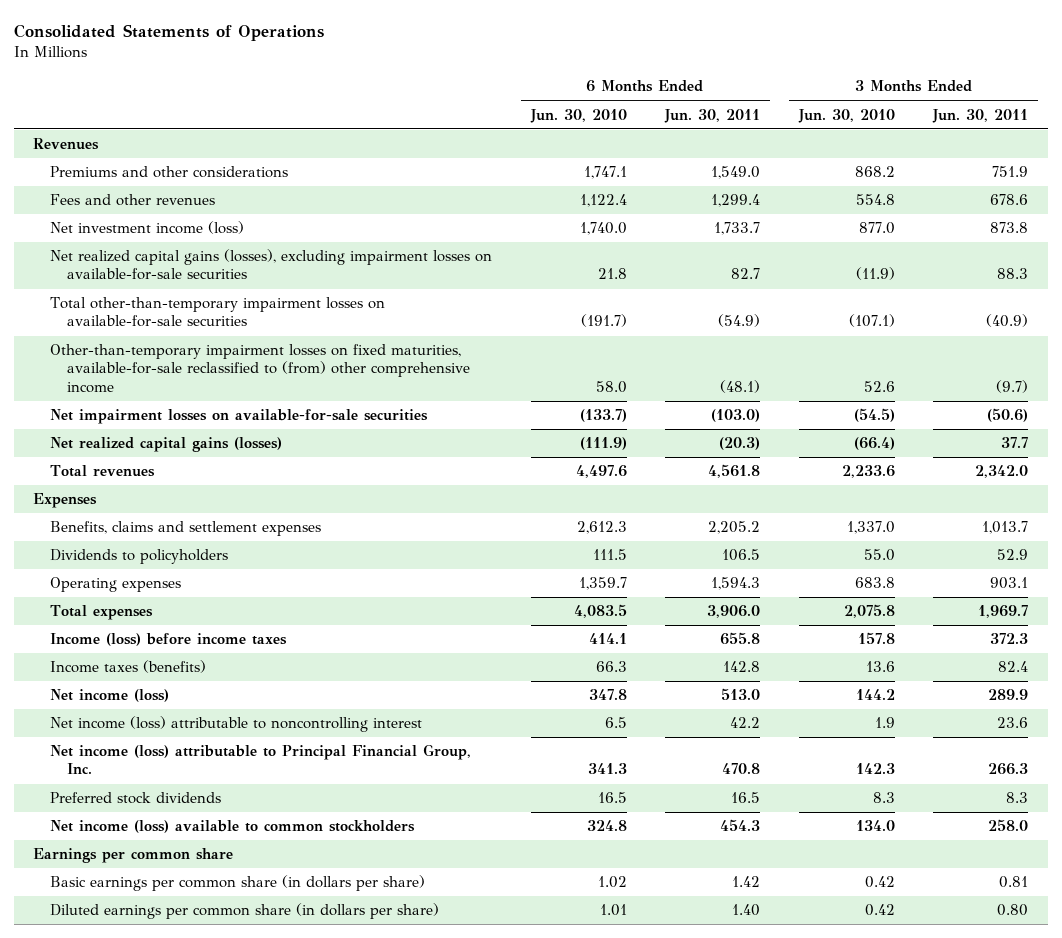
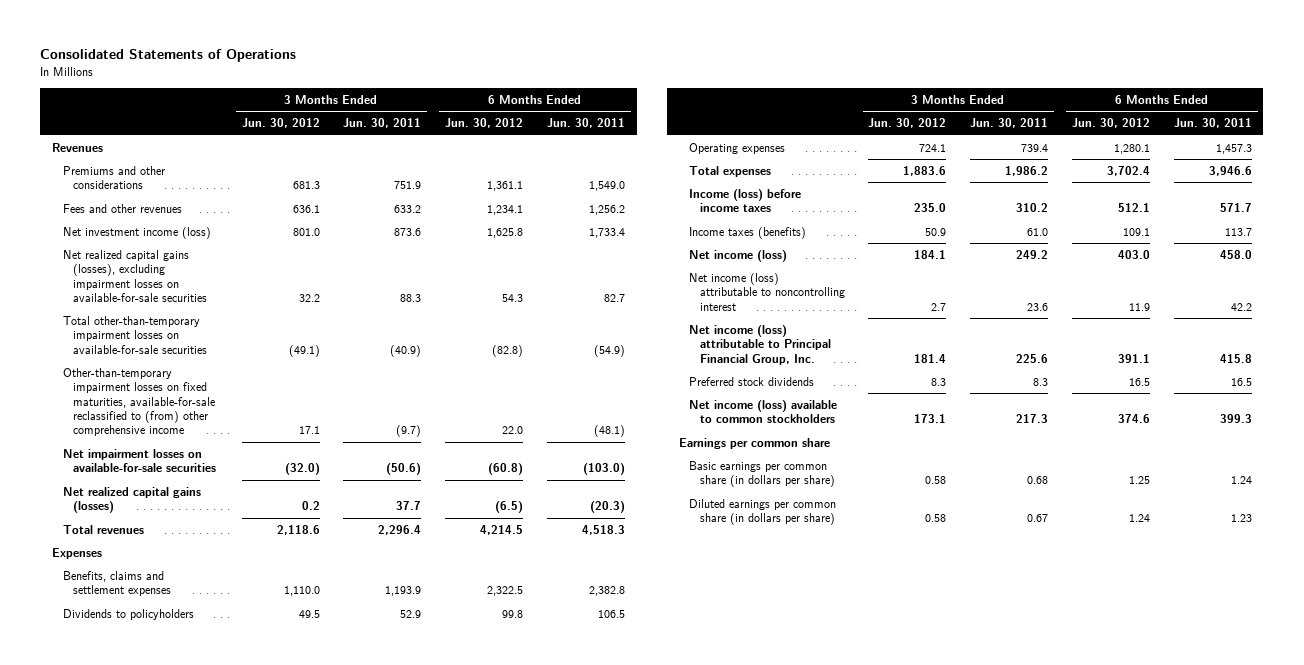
- | 6 Months Ended Jun. 30, 2010 | 6 Months Ended Jun. 30, 2011 | 3 Months Ended Jun. 30, 2010 | 3 Months Ended Jun. 30, 2011
+ | 3 Months Ended Jun. 30, 2012 | 3 Months Ended Jun. 30, 2011 | 6 Months Ended Jun. 30, 2012 | 6 Months Ended Jun. 30, 2011
- Fees and other revenues | 1,122.4 | 1,299.4 | 554.8 | 678.6
- Net investment income (loss) | 1,740.0 | 1,733.7 | 877.0 | 873.8
+ Fees and other revenues | 636.1 | 633.2 | 1,234.1 | 1,256.2
+ Net investment income (loss) | 801.0 | 873.6 | 1,625.8 | 1,733.4
- Total revenues | 4,497.6 | 4,561.8 | 2,233.6 | 2,342.0
+ Total revenues | 2,118.6 | 2,296.4 | 4,214.5 | 4,518.3
- Benefits, claims and settlement expenses | 2,612.3 | 2,205.2 | 1,337.0 | 1,013.7
+ Benefits, claims and settlement expenses | 1,110.0 | 1,193.9 | 2,322.5 | 2,382.8
- Operating expenses | 1,359.7 | 1,594.3 | 683.8 | 903.1
- Total expenses | 4,083.5 | 3,906.0 | 2,075.8 | 1,969.7
- Income (loss) before income taxes | 414.1 | 655.8 | 157.8 | 372.3
- Income taxes (benefits) | 66.3 | 142.8 | 13.6 | 82.4
- Net income (loss) | 347.8 | 513.0 | 144.2 | 289.9
+ Operating expenses | 724.1 | 739.4 | 1,280.1 | 1,457.3
+ Total expenses | 1,883.6 | 1,986.2 | 3,702.4 | 3,946.6
+ Income (loss) before income taxes | 235.0 | 310.2 | 512.1 | 571.7
+ Income taxes (benefits) | 50.9 | 61.0 | 109.1 | 113.7
+ Net income (loss) | 184.1 | 249.2 | 403.0 | 458.0
- Net income (loss) attributable to Principal Financial Group, Inc. | 341.3 | 470.8 | 142.3 | 266.3
+ Net income (loss) attributable to Principal Financial Group, Inc. | 181.4 | 225.6 | 391.1 | 415.8
- Net income (loss) available to common stockholders | 324.8 | 454.3 | 134.0 | 258.0
+ Net income (loss) available to common stockholders | 173.1 | 217.3 | 374.6 | 399.3
- Basic earnings per common share (in dollars per share) | 1.02 | 1.42 | 0.42 | 0.81
- Diluted earnings per common share (in dollars per share) | 1.01 | 1.40 | 0.42 | 0.80
+ Basic earnings per common share (in dollars per share) | 0.58 | 0.68 | 1.25 | 1.24
+ Diluted earnings per common share (in dollars per share) | 0.58 | 0.67 | 1.24 | 1.23

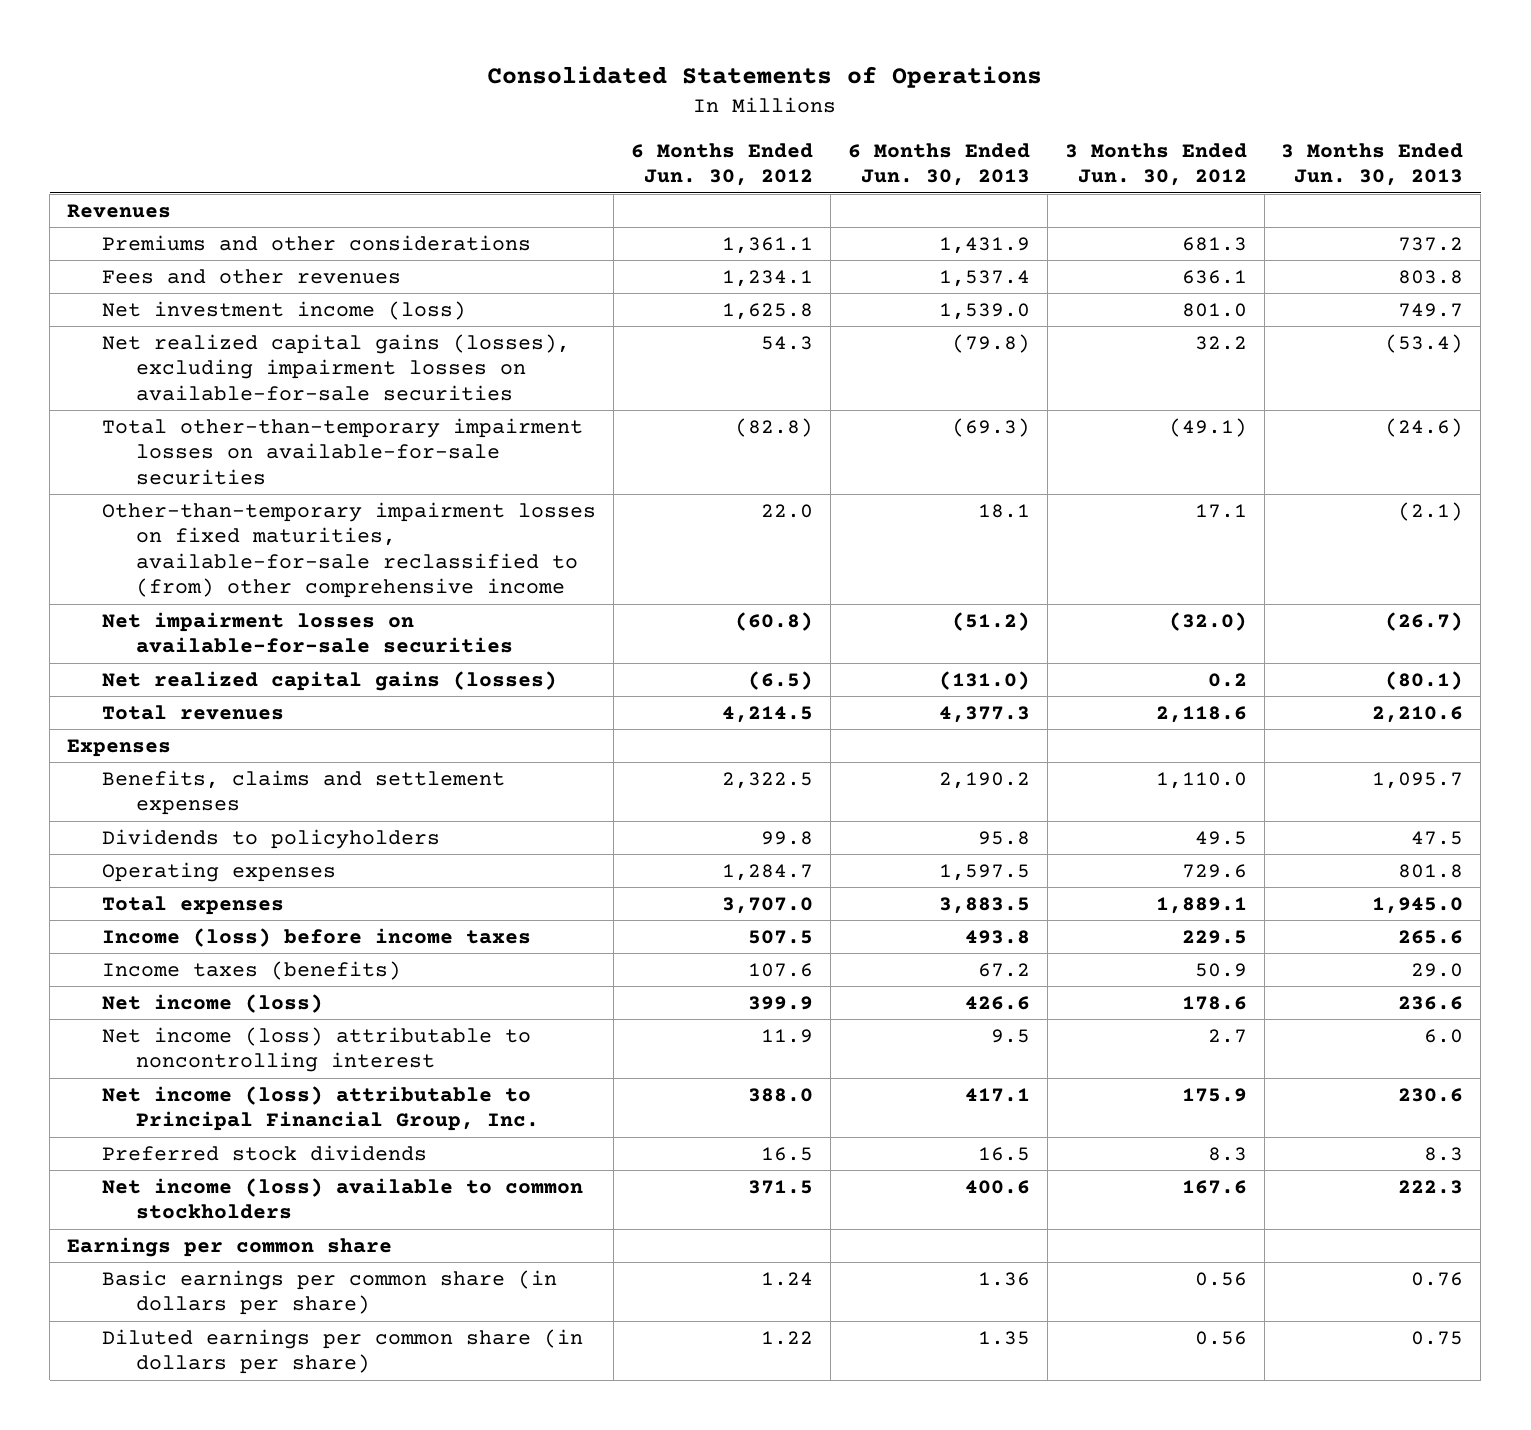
- | 3 Months Ended Jun. 30, 2012 | 3 Months Ended Jun. 30, 2011 | 6 Months Ended Jun. 30, 2012 | 6 Months Ended Jun. 30, 2011
+ | 6 Months Ended Jun. 30, 2012 | 6 Months Ended Jun. 30, 2013 | 3 Months Ended Jun. 30, 2012 | 3 Months Ended Jun. 30, 2013
- Operating expenses | 724.1 | 739.4 | 1,280.1 | 1,457.3
- Total expenses | 1,883.6 | 1,986.2 | 3,702.4 | 3,946.6
- Income (loss) before income taxes | 235.0 | 310.2 | 512.1 | 571.7
- Income taxes (benefits) | 50.9 | 61.0 | 109.1 | 113.7
- Net income (loss) | 184.1 | 249.2 | 403.0 | 458.0
+ Operating expenses | 1,284.7 | 1,597.5 | 729.6 | 801.8
+ Total expenses | 3,707.0 | 3,883.5 | 1,889.1 | 1,945.0
+ Income (loss) before income taxes | 507.5 | 493.8 | 229.5 | 265.6
+ Income taxes (benefits) | 107.6 | 67.2 | 50.9 | 29.0
+ Net income (loss) | 399.9 | 426.6 | 178.6 | 236.6
- Net income (loss) attributable to Principal Financial Group, Inc. | 181.4 | 225.6 | 391.1 | 415.8
+ Net income (loss) attributable to Principal Financial Group, Inc. | 388.0 | 417.1 | 175.9 | 230.6
- Net income (loss) available to common stockholders | 173.1 | 217.3 | 374.6 | 399.3
+ Net income (loss) available to common stockholders | 371.5 | 400.6 | 167.6 | 222.3
- Basic earnings per common share (in dollars per share) | 0.58 | 0.68 | 1.25 | 1.24
- Diluted earnings per common share (in dollars per share) | 0.58 | 0.67 | 1.24 | 1.23
+ Basic earnings per common share (in dollars per share) | 1.24 | 1.36 | 0.56 | 0.76
+ Diluted earnings per common share (in dollars per share) | 1.22 | 1.35 | 0.56 | 0.75

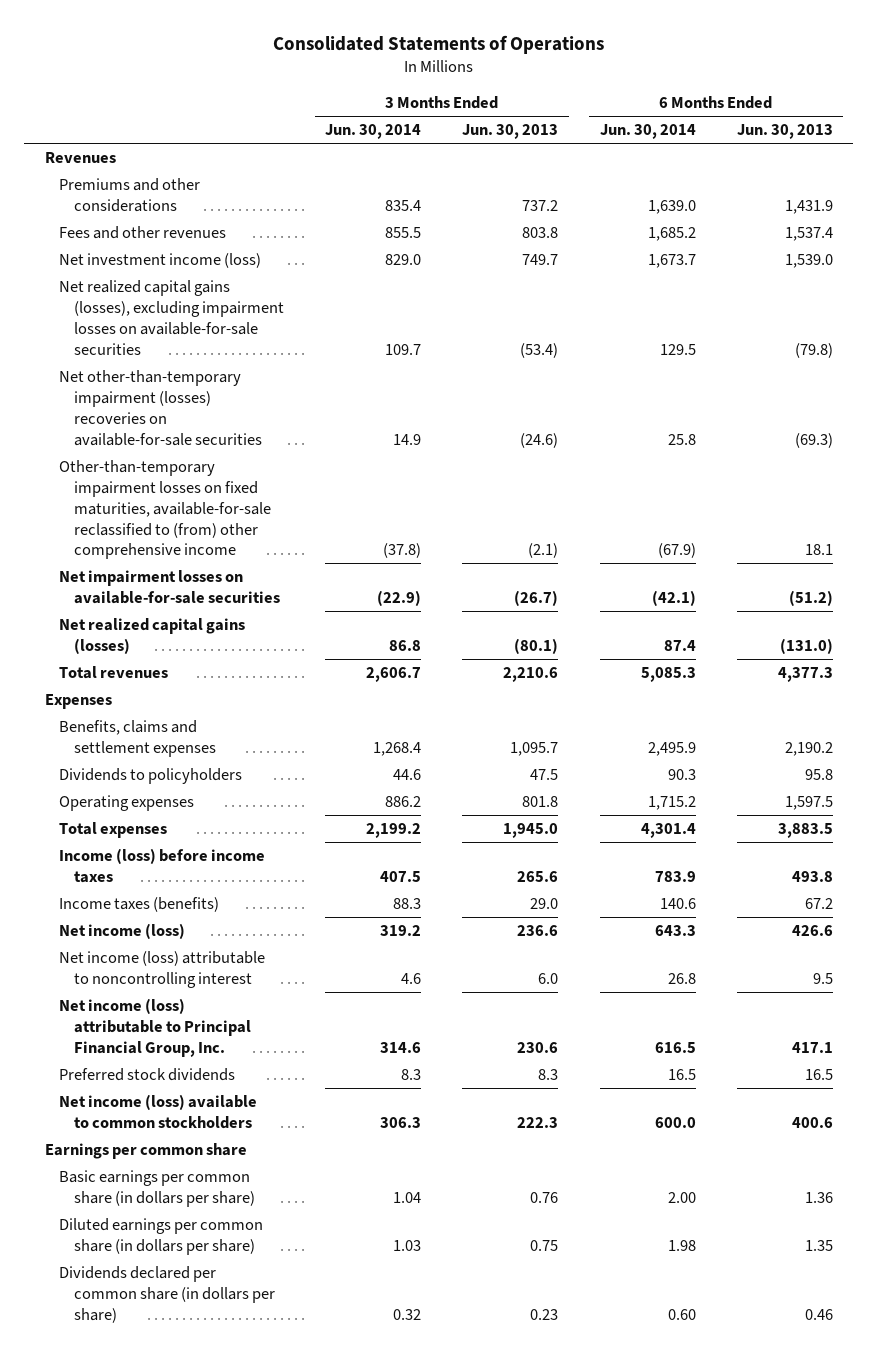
- | 6 Months Ended Jun. 30, 2012 | 6 Months Ended Jun. 30, 2013 | 3 Months Ended Jun. 30, 2012 | 3 Months Ended Jun. 30, 2013
+ | 3 Months Ended Jun. 30, 2014 | 3 Months Ended Jun. 30, 2013 | 6 Months Ended Jun. 30, 2014 | 6 Months Ended Jun. 30, 2013
- Total other-than-temporary impairment losses on available-for-sale securities | (82.8) | (69.3) | (49.1) | (24.6)
+ Net other-than-temporary impairment (losses) recoveries on available-for-sale securities | 14.9 | (24.6) | 25.8 | (69.3)
+ Dividends declared per common share (in dollars per share) | 0.32 | 0.23 | 0.60 | 0.46

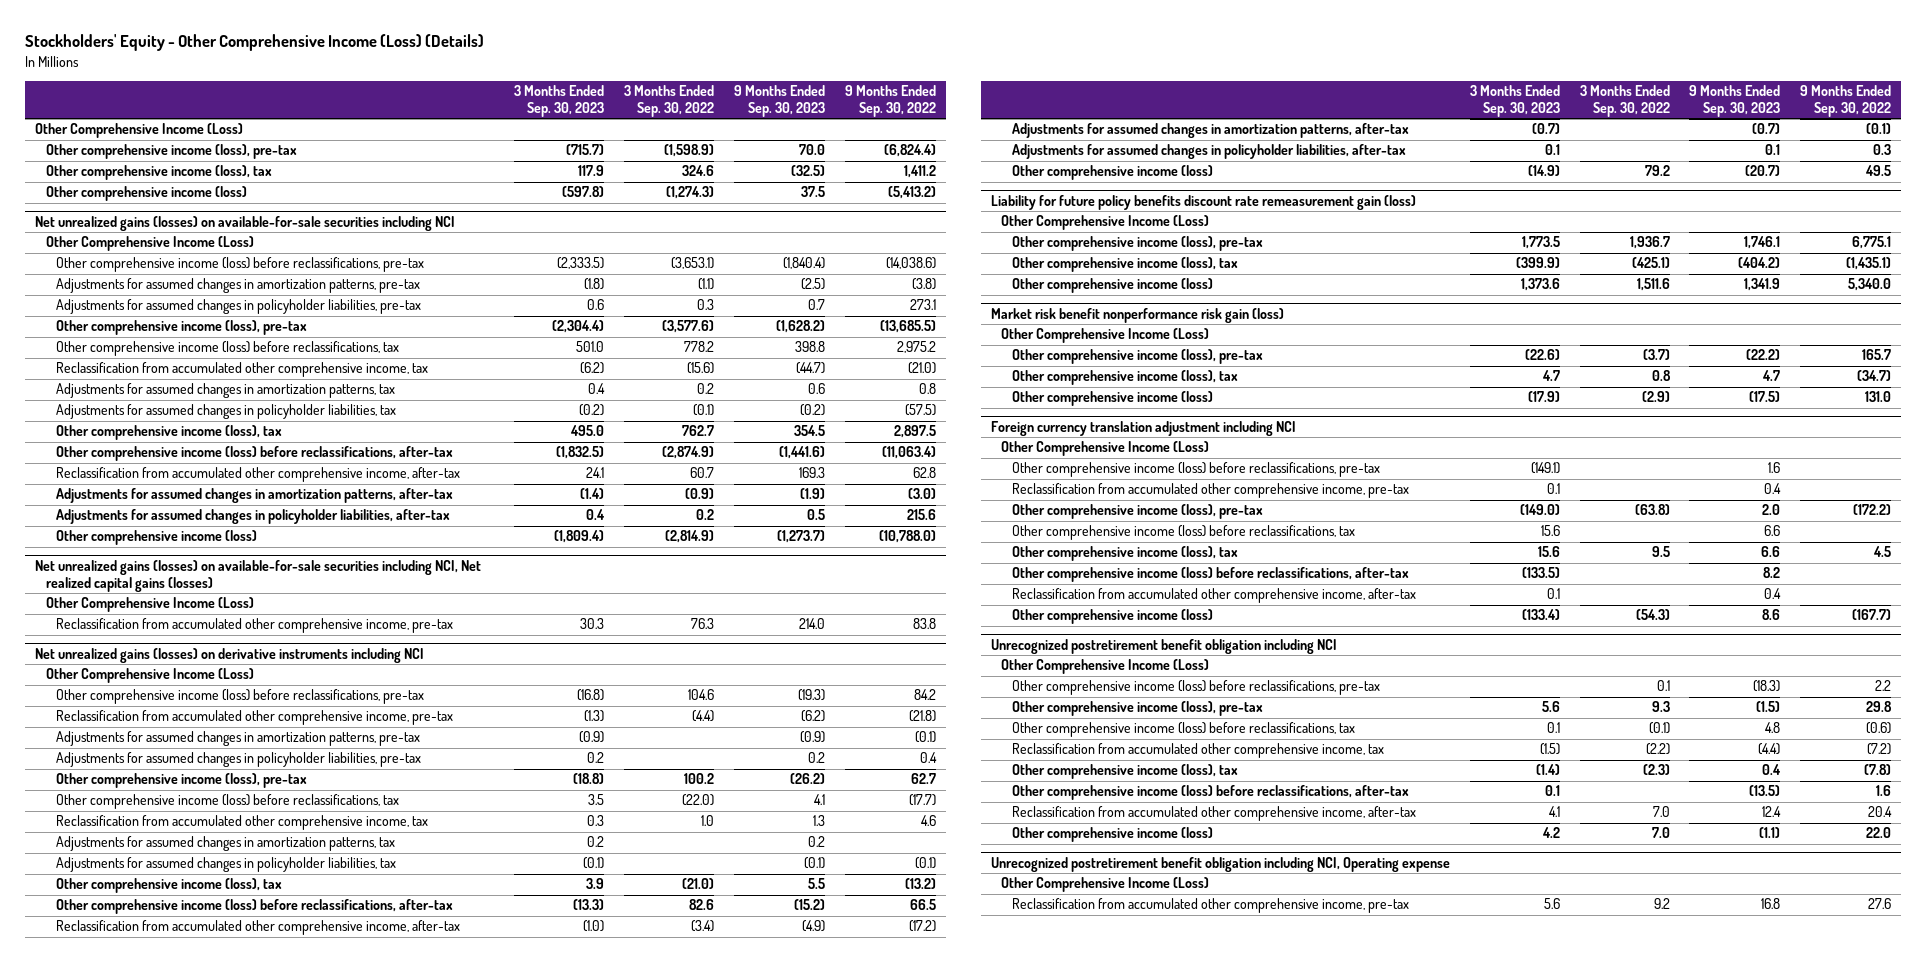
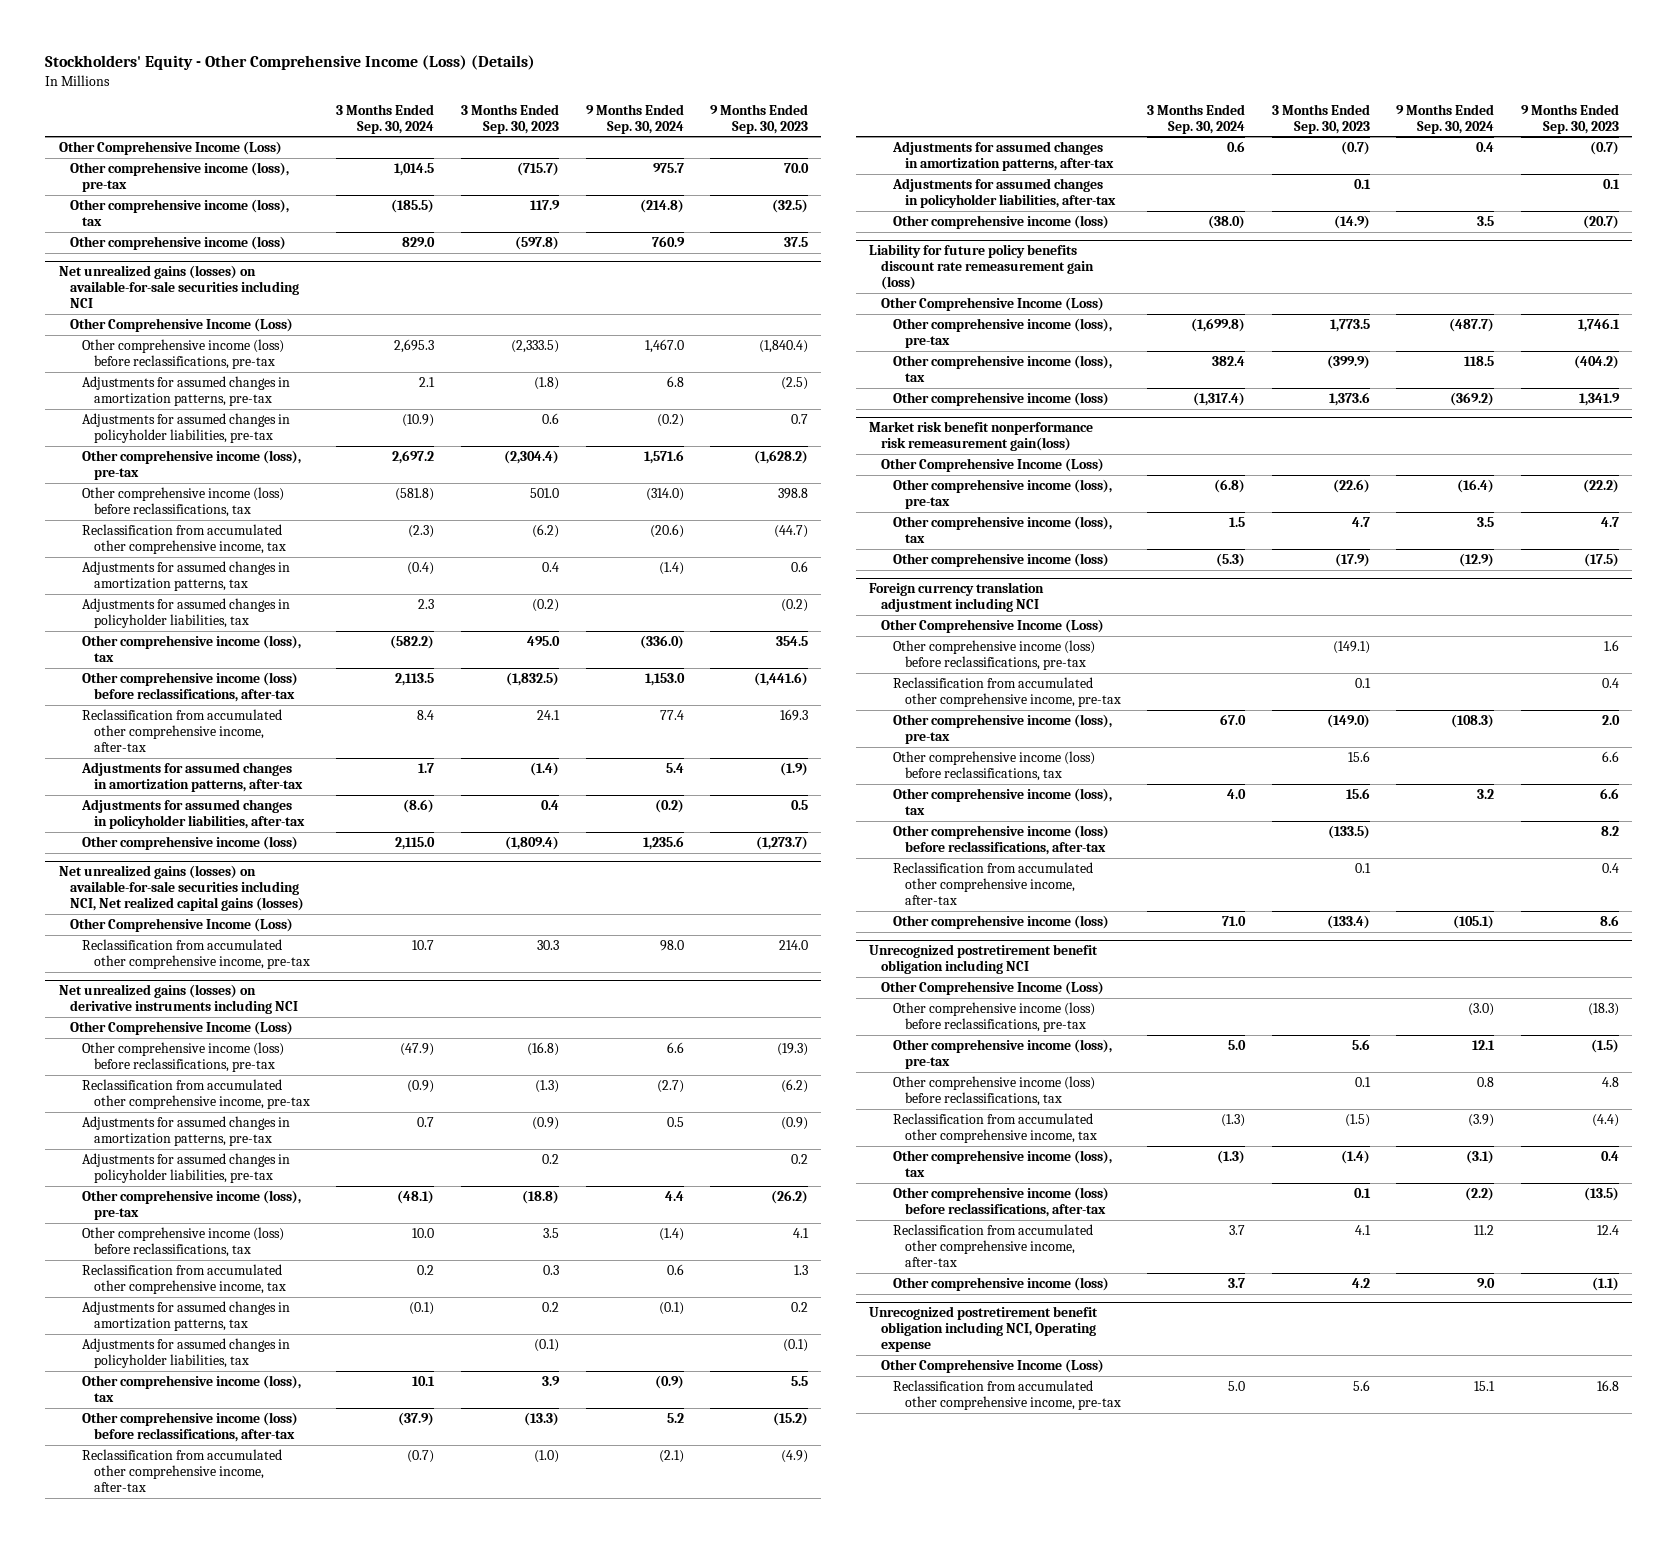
- | 3 Months Ended Sep. 30, 2023 | 3 Months Ended Sep. 30, 2022 | 9 Months Ended Sep. 30, 2023 | 9 Months Ended Sep. 30, 2022
+ | 3 Months Ended Sep. 30, 2024 | 3 Months Ended Sep. 30, 2023 | 9 Months Ended Sep. 30, 2024 | 9 Months Ended Sep. 30, 2023
- Market risk benefit nonperformance risk gain (loss)
+ Market risk benefit nonperformance risk remeasurement gain(loss)

